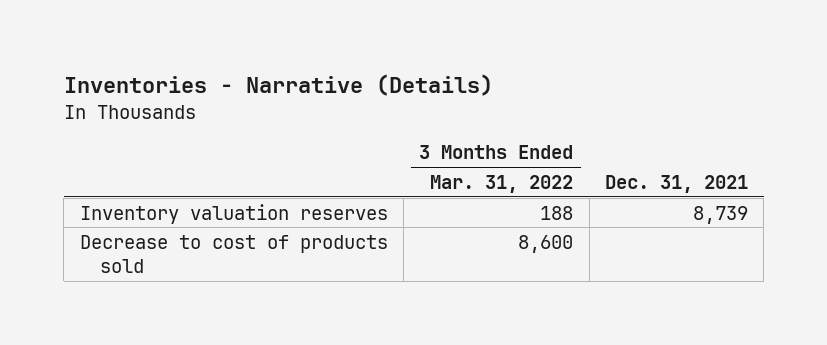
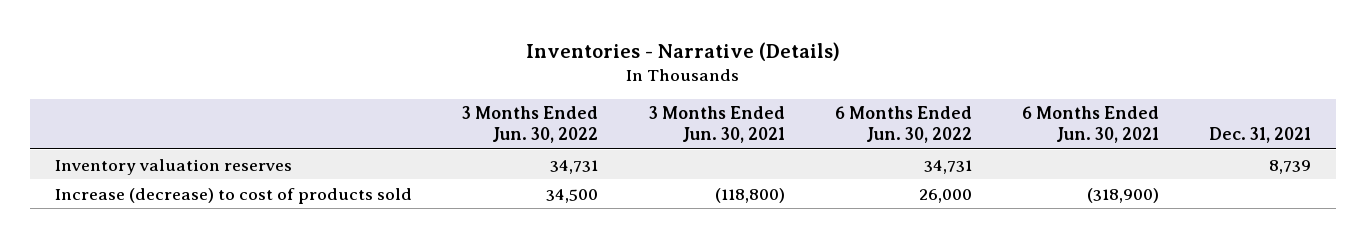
- | 3 Months Ended Mar. 31, 2022 | Dec. 31, 2021
+ | 3 Months Ended Jun. 30, 2022 | 3 Months Ended Jun. 30, 2021 | 6 Months Ended Jun. 30, 2022 | 6 Months Ended Jun. 30, 2021 | Dec. 31, 2021
- Decrease to cost of products sold | 8,600 |
+ Increase (decrease) to cost of products sold | 34,500 | (118,800) | 26,000 | (318,900) |

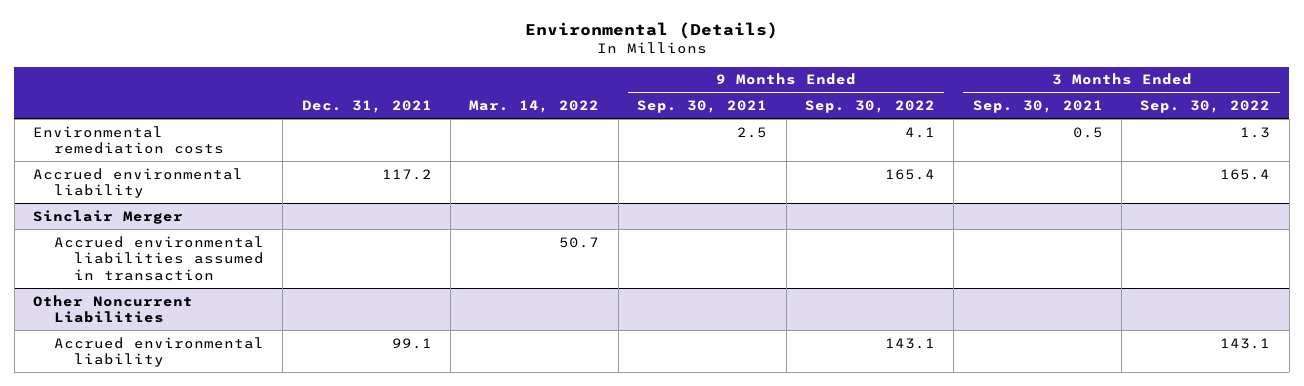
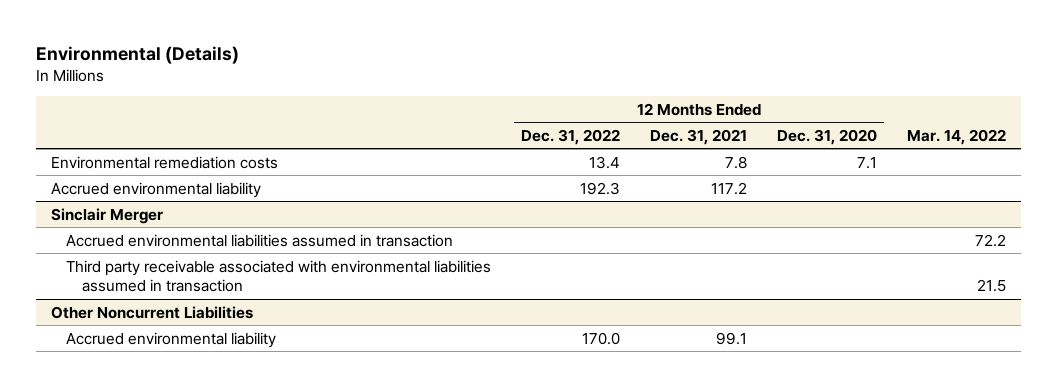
- | Dec. 31, 2021 | Mar. 14, 2022 | 9 Months Ended Sep. 30, 2021 | 9 Months Ended Sep. 30, 2022 | 3 Months Ended Sep. 30, 2021 | 3 Months Ended Sep. 30, 2022
+ | 12 Months Ended Dec. 31, 2022 | 12 Months Ended Dec. 31, 2021 | 12 Months Ended Dec. 31, 2020 | Mar. 14, 2022
@ Sinclair Merger
- Accrued environmental liabilities assumed in transaction | | 50.7 | | | |
+ Accrued environmental liabilities assumed in transaction | | | | 72.2
+ Third party receivable associated with environmental liabilities assumed in transaction | | | | 21.5

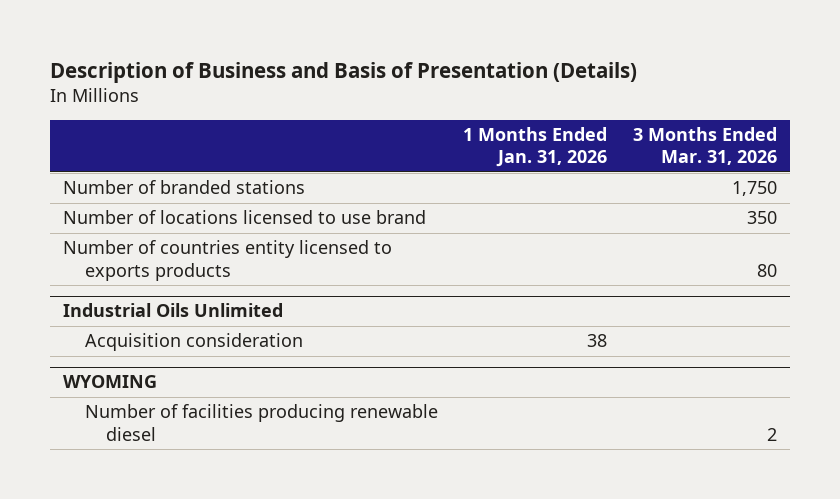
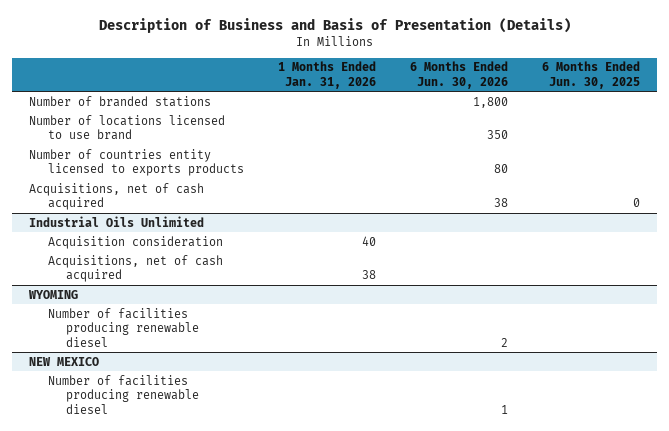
- | 1 Months Ended Jan. 31, 2026 | 3 Months Ended Mar. 31, 2026
+ | 1 Months Ended Jan. 31, 2026 | 6 Months Ended Jun. 30, 2026 | 6 Months Ended Jun. 30, 2025
+ Acquisitions, net of cash acquired | | 38 | 0
@ Industrial Oils Unlimited
- Acquisition consideration | 38 |
+ Acquisition consideration | 40 | |
+ Acquisitions, net of cash acquired | 38 | |
+ NEW MEXICO
+ Number of facilities producing renewable diesel | | 1 |

